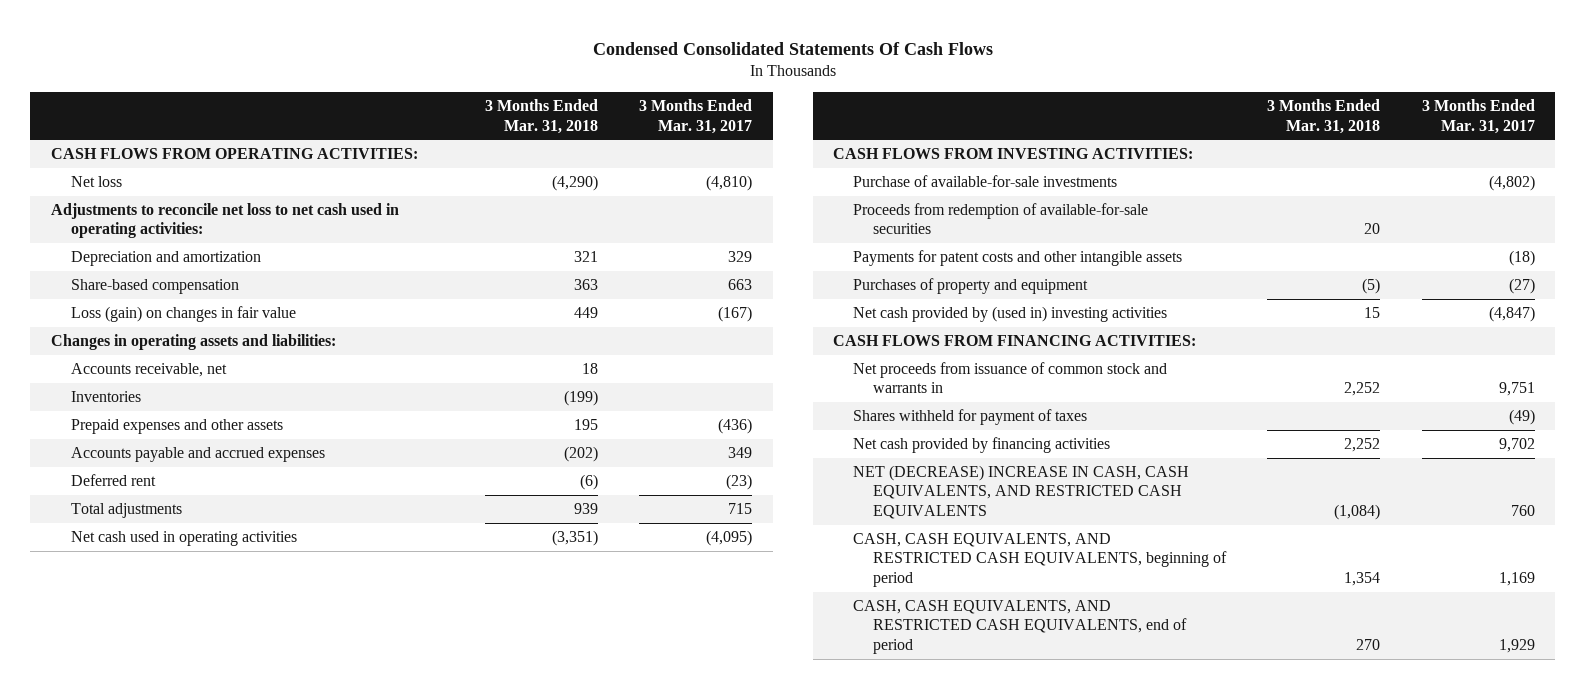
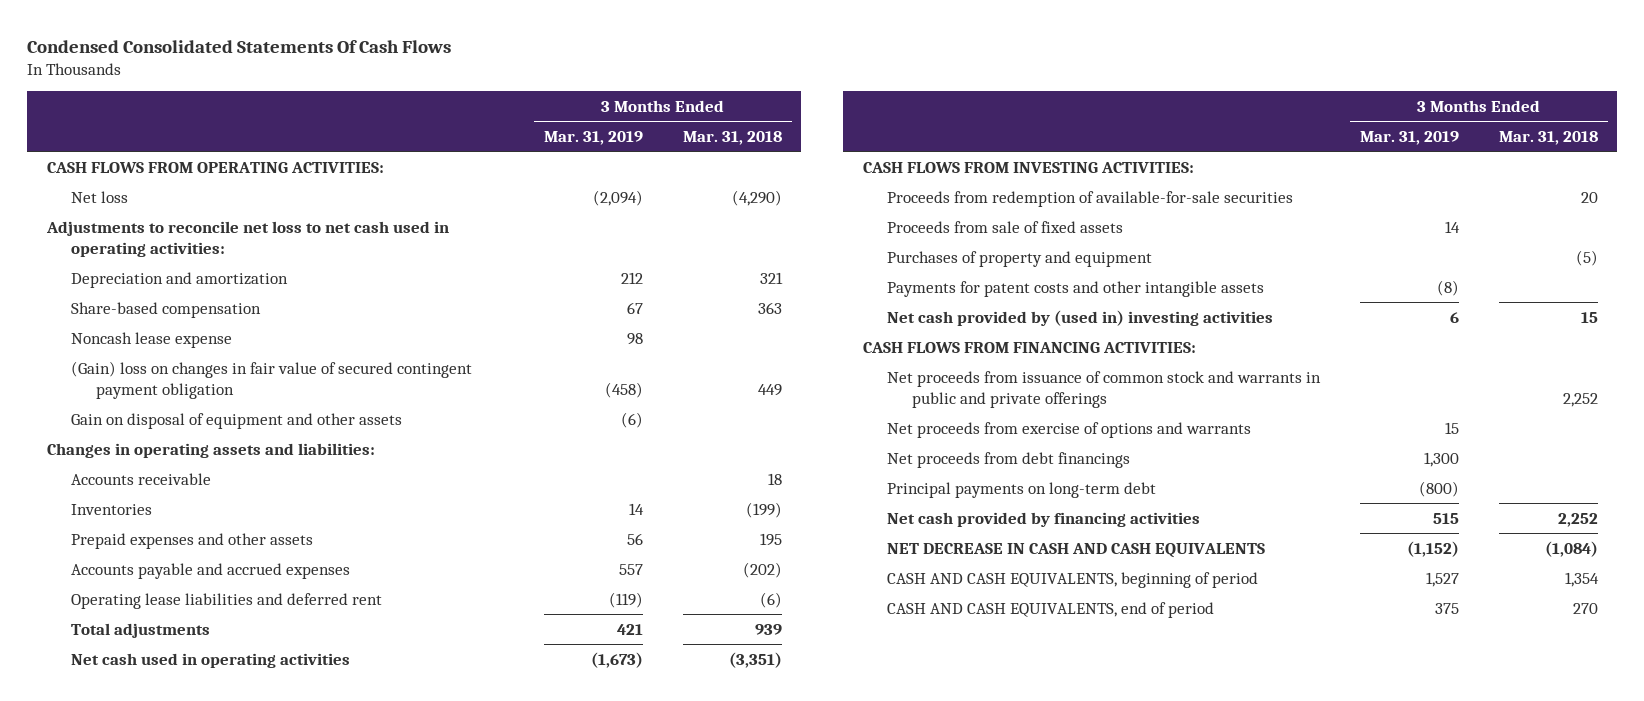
- | 3 Months Ended Mar. 31, 2018 | 3 Months Ended Mar. 31, 2017
+ | 3 Months Ended Mar. 31, 2019 | 3 Months Ended Mar. 31, 2018
- Loss (gain) on changes in fair value | 449 | (167)
+ Noncash lease expense | 98 |
+ (Gain) loss on changes in fair value of secured contingent payment obligation | (458) | 449
+ Gain on disposal of equipment and other assets | (6) |
- Accounts receivable, net | 18 |
+ Accounts receivable | | 18
- Deferred rent | (6) | (23)
+ Operating lease liabilities and deferred rent | (119) | (6)
- Purchase of available-for-sale investments | | (4,802)
+ Proceeds from sale of fixed assets | 14 |
moved down: Payments for patent costs and other intangible assets | (8) |
- Net proceeds from issuance of common stock and warrants in | 2,252 | 9,751
- Shares withheld for payment of taxes | | (49)
+ Net proceeds from issuance of common stock and warrants in public and private offerings | | 2,252
+ Net proceeds from exercise of options and warrants | 15 |
+ Net proceeds from debt financings | 1,300 |
+ Principal payments on long-term debt | (800) |
- NET (DECREASE) INCREASE IN CASH, CASH EQUIVALENTS, AND RESTRICTED CASH EQUIVALENTS | (1,084) | 760
- CASH, CASH EQUIVALENTS, AND RESTRICTED CASH EQUIVALENTS, beginning of period | 1,354 | 1,169
- CASH, CASH EQUIVALENTS, AND RESTRICTED CASH EQUIVALENTS, end of period | 270 | 1,929
+ NET DECREASE IN CASH AND CASH EQUIVALENTS | (1,152) | (1,084)
+ CASH AND CASH EQUIVALENTS, beginning of period | 1,527 | 1,354
+ CASH AND CASH EQUIVALENTS, end of period | 375 | 270

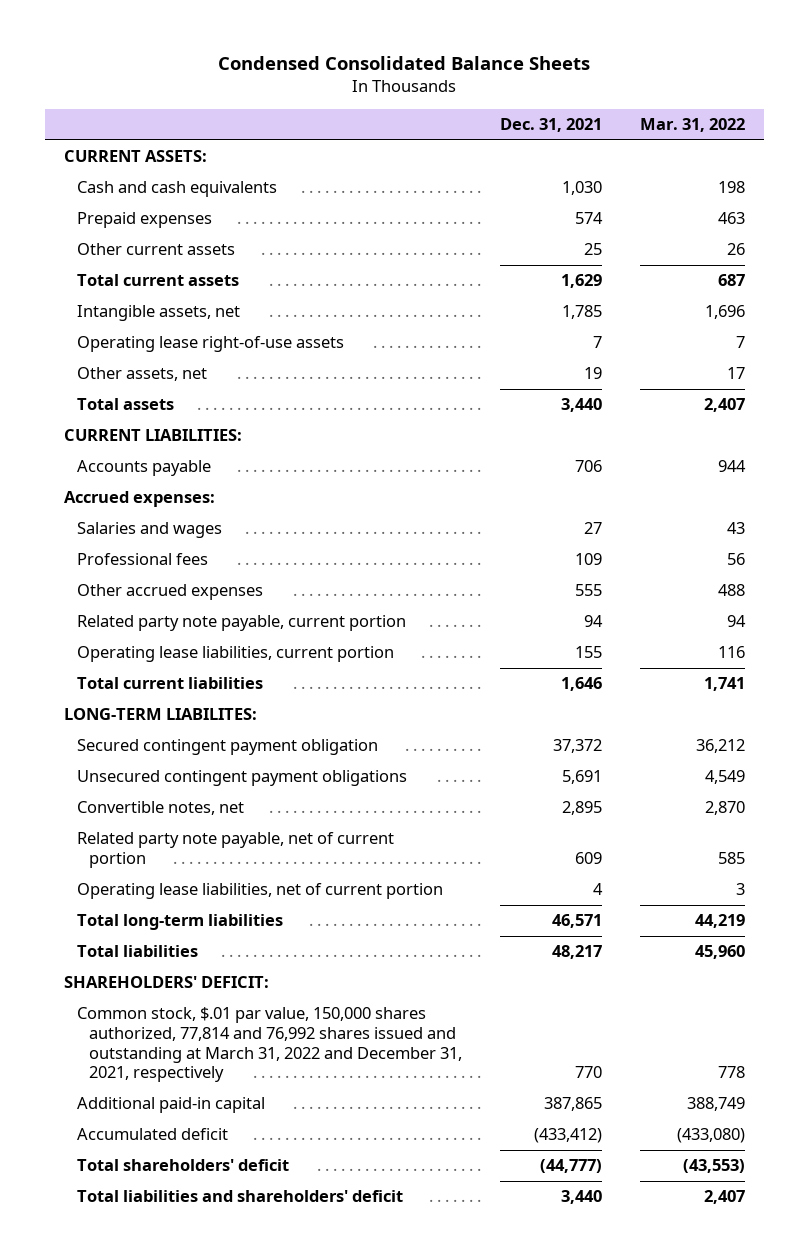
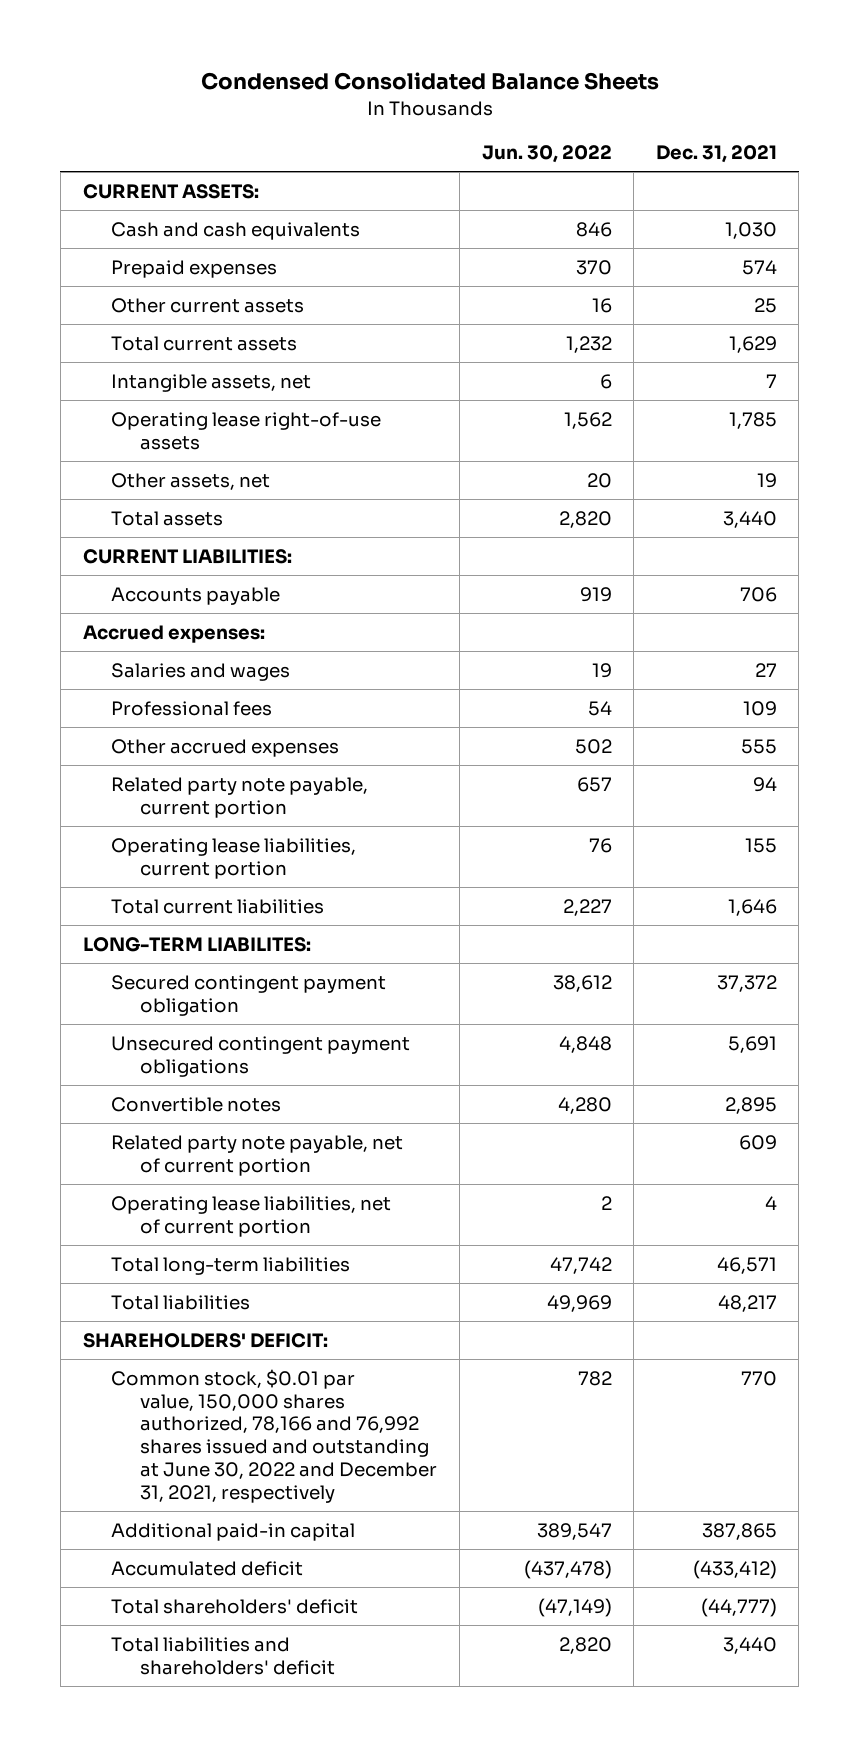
- | Dec. 31, 2021 | Mar. 31, 2022
+ | Jun. 30, 2022 | Dec. 31, 2021
- Intangible assets, net | 1,785 | 1,696
- Operating lease right-of-use assets | 7 | 7
+ Intangible assets, net | 6 | 7
+ Operating lease right-of-use assets | 1,562 | 1,785
- Convertible notes, net | 2,895 | 2,870
+ Convertible notes | 4,280 | 2,895
- Common stock, $.01 par value, 150,000 shares authorized, 77,814 and 76,992 shares issued and outstanding at March 31, 2022 and December 31, 2021, respectively | 770 | 778
+ Common stock, $0.01 par value, 150,000 shares authorized, 78,166 and 76,992 shares issued and outstanding at June 30, 2022 and December 31, 2021, respectively | 782 | 770

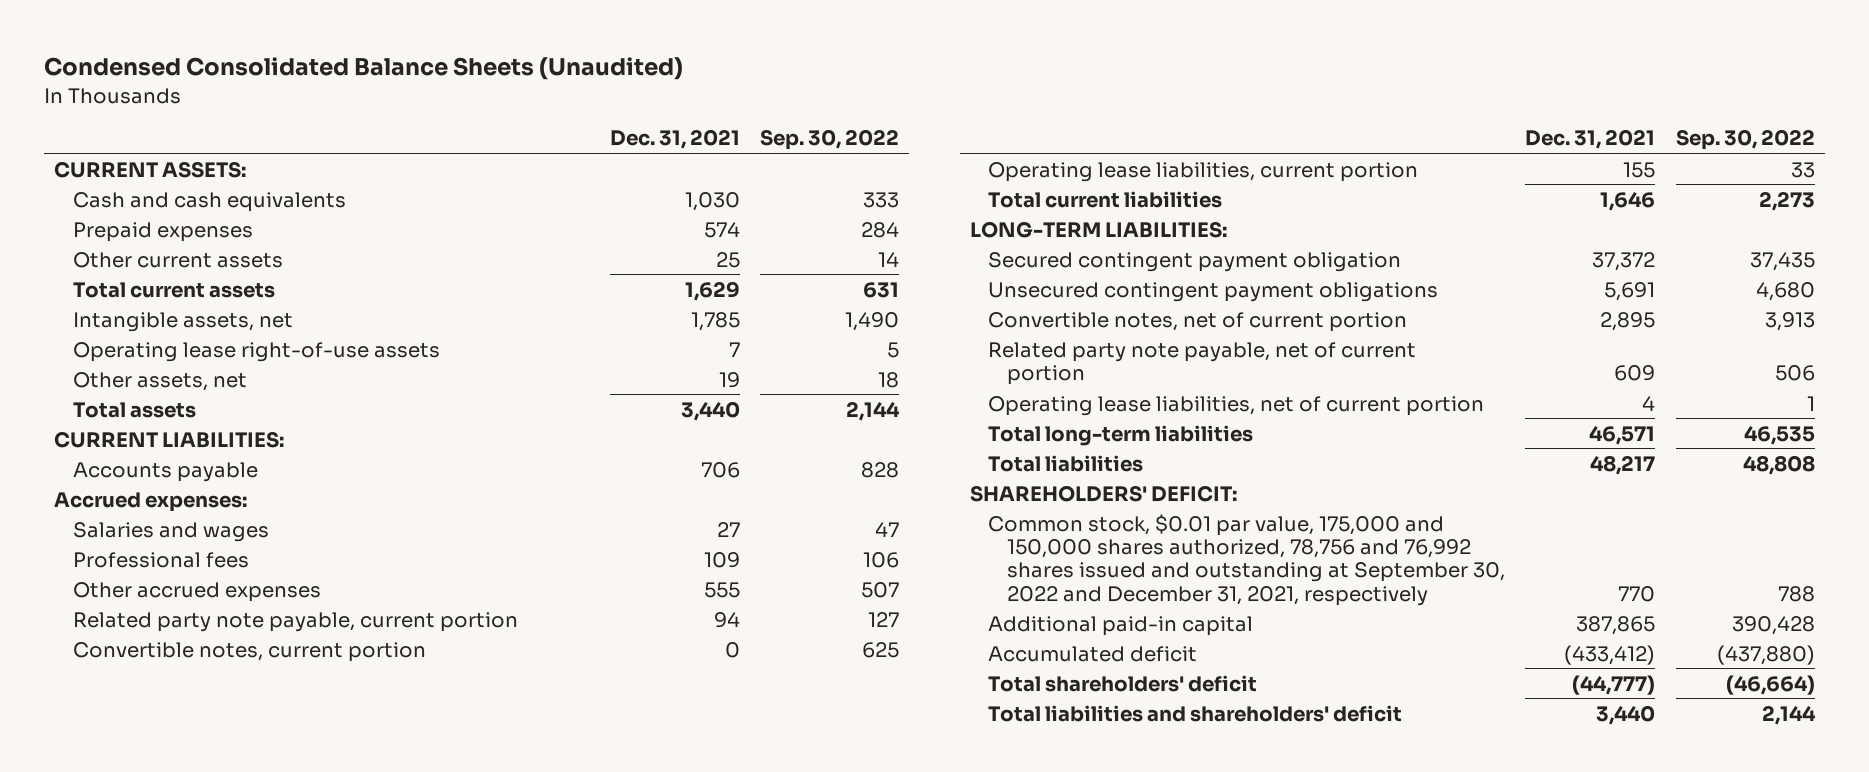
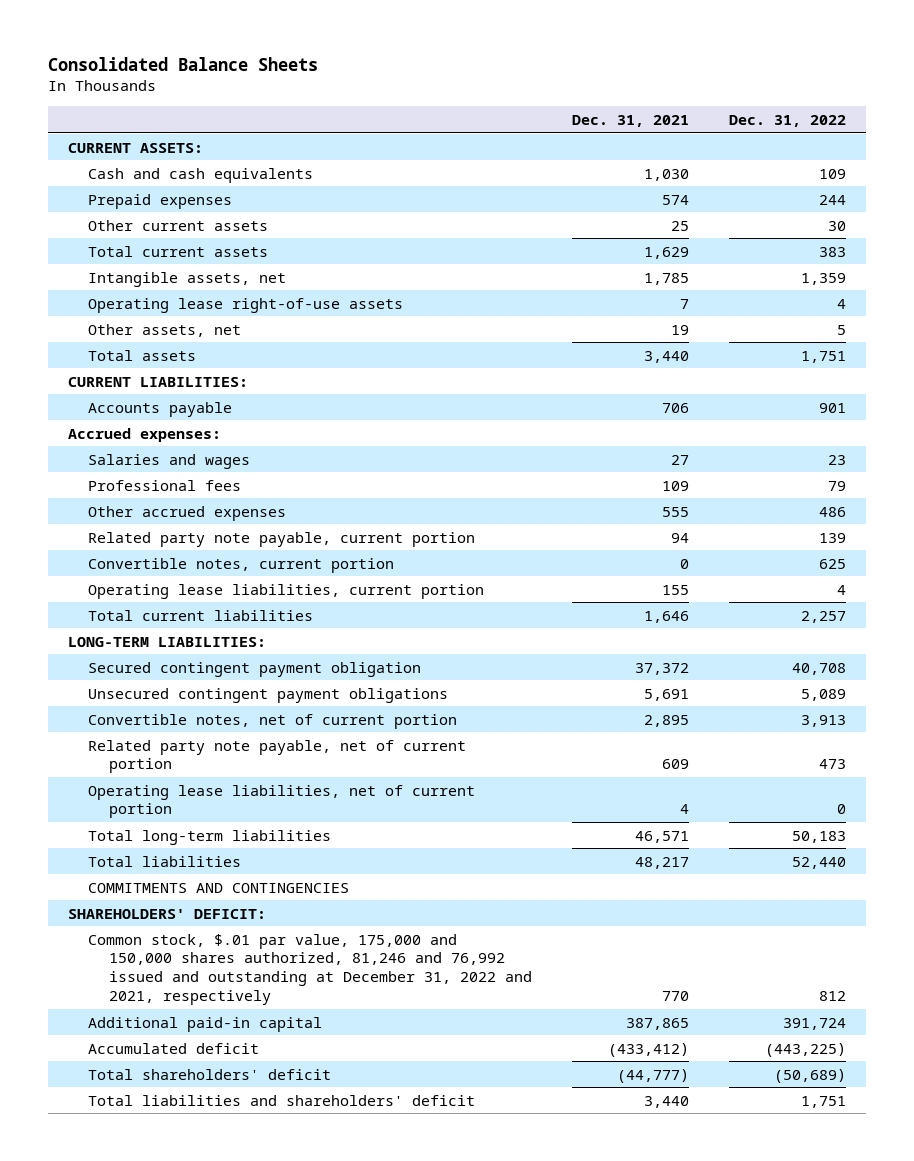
- Condensed Consolidated Balance Sheets (Unaudited)
+ Consolidated Balance Sheets
- | Dec. 31, 2021 | Sep. 30, 2022
+ | Dec. 31, 2021 | Dec. 31, 2022
+ COMMITMENTS AND CONTINGENCIES
- Common stock, $0.01 par value, 175,000 and 150,000 shares authorized, 78,756 and 76,992 shares issued and outstanding at September 30, 2022 and December 31, 2021, respectively | 770 | 788
+ Common stock, $.01 par value, 175,000 and 150,000 shares authorized, 81,246 and 76,992 issued and outstanding at December 31, 2022 and 2021, respectively | 770 | 812

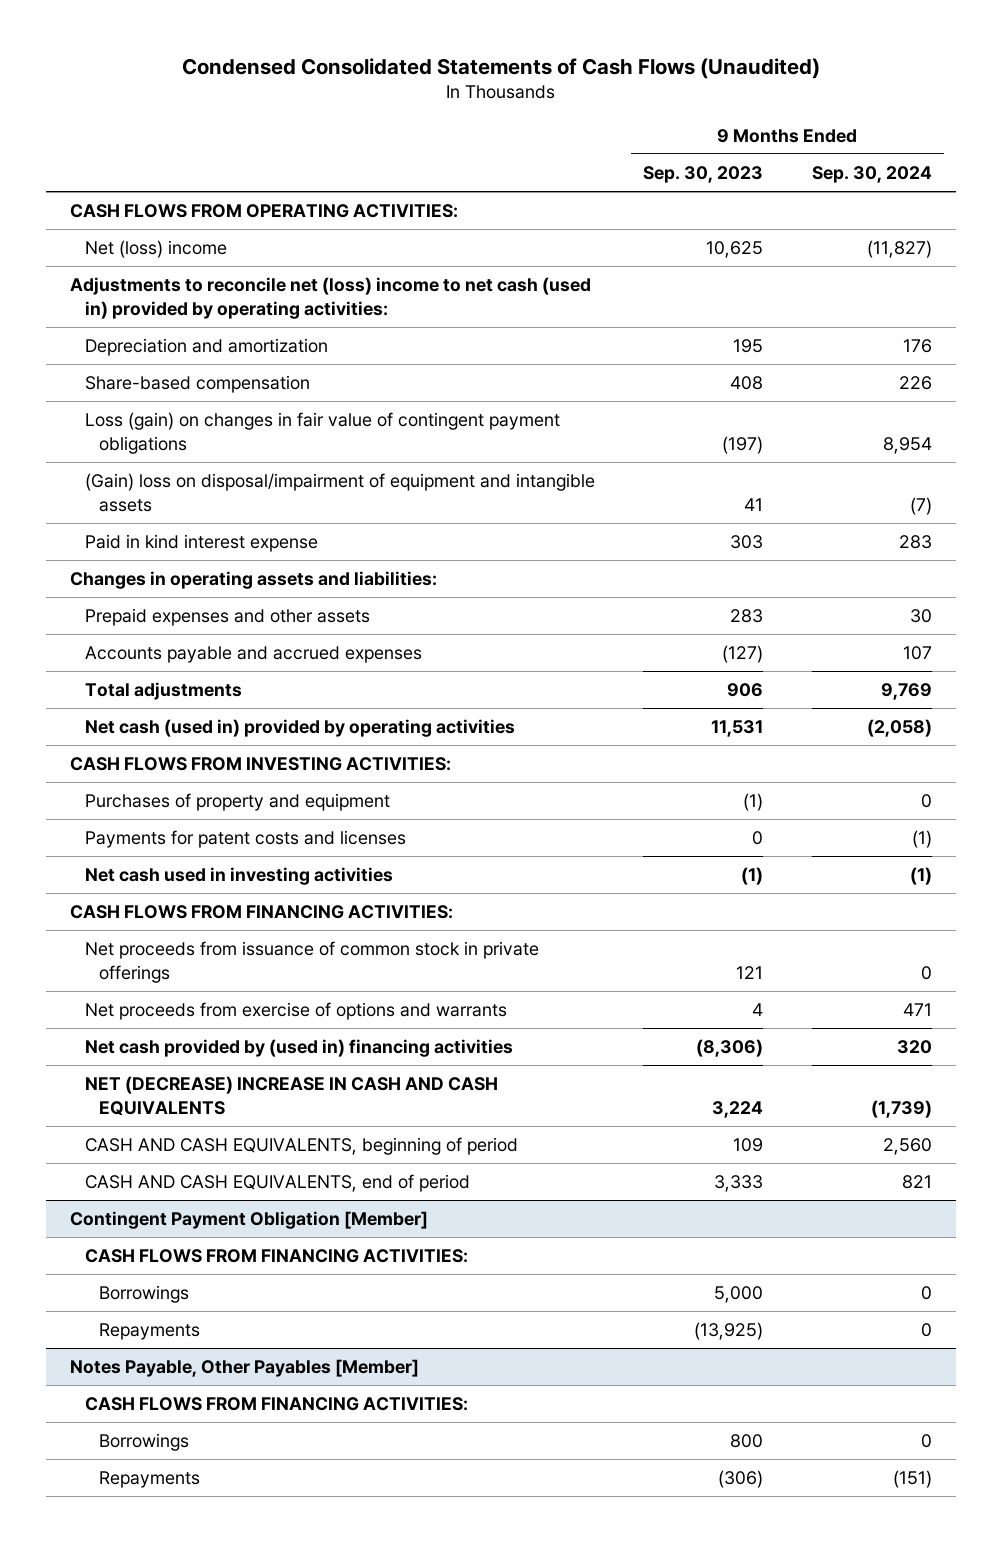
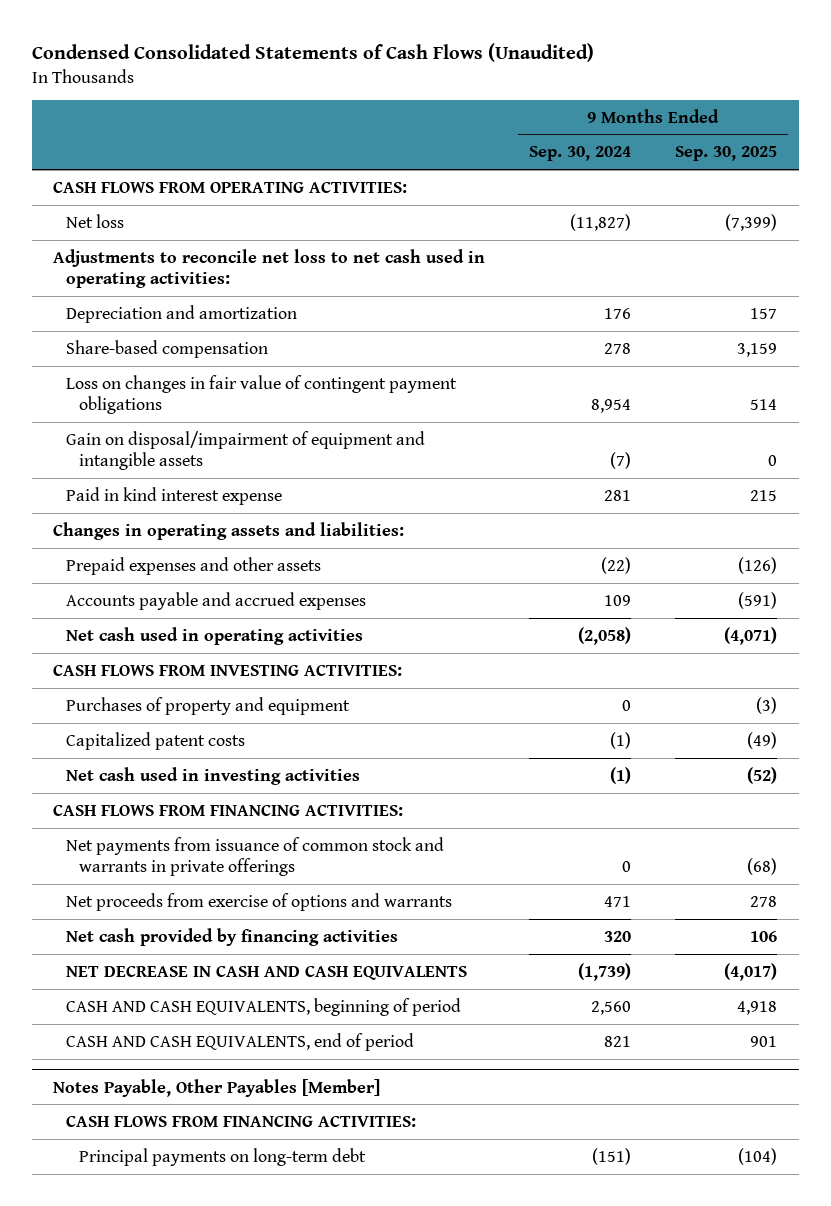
- | 9 Months Ended Sep. 30, 2023 | 9 Months Ended Sep. 30, 2024
+ | 9 Months Ended Sep. 30, 2024 | 9 Months Ended Sep. 30, 2025
- Net (loss) income | 10,625 | (11,827)
- Adjustments to reconcile net (loss) income to net cash (used in) provided by operating activities:
+ Net loss | (11,827) | (7,399)
+ Adjustments to reconcile net loss to net cash used in operating activities:
- Share-based compensation | 408 | 226
- Loss (gain) on changes in fair value of contingent payment obligations | (197) | 8,954
- (Gain) loss on disposal/impairment of equipment and intangible assets | 41 | (7)
- Paid in kind interest expense | 303 | 283
+ Share-based compensation | 278 | 3,159
+ Loss on changes in fair value of contingent payment obligations | 8,954 | 514
+ Gain on disposal/impairment of equipment and intangible assets | (7) | 0
+ Paid in kind interest expense | 281 | 215
- Prepaid expenses and other assets | 283 | 30
- Accounts payable and accrued expenses | (127) | 107
- Total adjustments | 906 | 9,769
- Net cash (used in) provided by operating activities | 11,531 | (2,058)
+ Prepaid expenses and other assets | (22) | (126)
+ Accounts payable and accrued expenses | 109 | (591)
+ Net cash used in operating activities | (2,058) | (4,071)
- Payments for patent costs and licenses | 0 | (1)
+ Capitalized patent costs | (1) | (49)
- Net proceeds from issuance of common stock in private offerings | 121 | 0
+ Net payments from issuance of common stock and warrants in private offerings | 0 | (68)
- Net cash provided by (used in) financing activities | (8,306) | 320
- NET (DECREASE) INCREASE IN CASH AND CASH EQUIVALENTS | 3,224 | (1,739)
+ Net cash provided by financing activities | 320 | 106
+ NET DECREASE IN CASH AND CASH EQUIVALENTS | (1,739) | (4,017)
- Contingent Payment Obligation [Member]
- CASH FLOWS FROM FINANCING ACTIVITIES:
- Borrowings | 5,000 | 0
- Repayments | (13,925) | 0
@ Notes Payable, Other Payables [Member]
- Borrowings | 800 | 0
- Repayments | (306) | (151)
+ Principal payments on long-term debt | (151) | (104)

